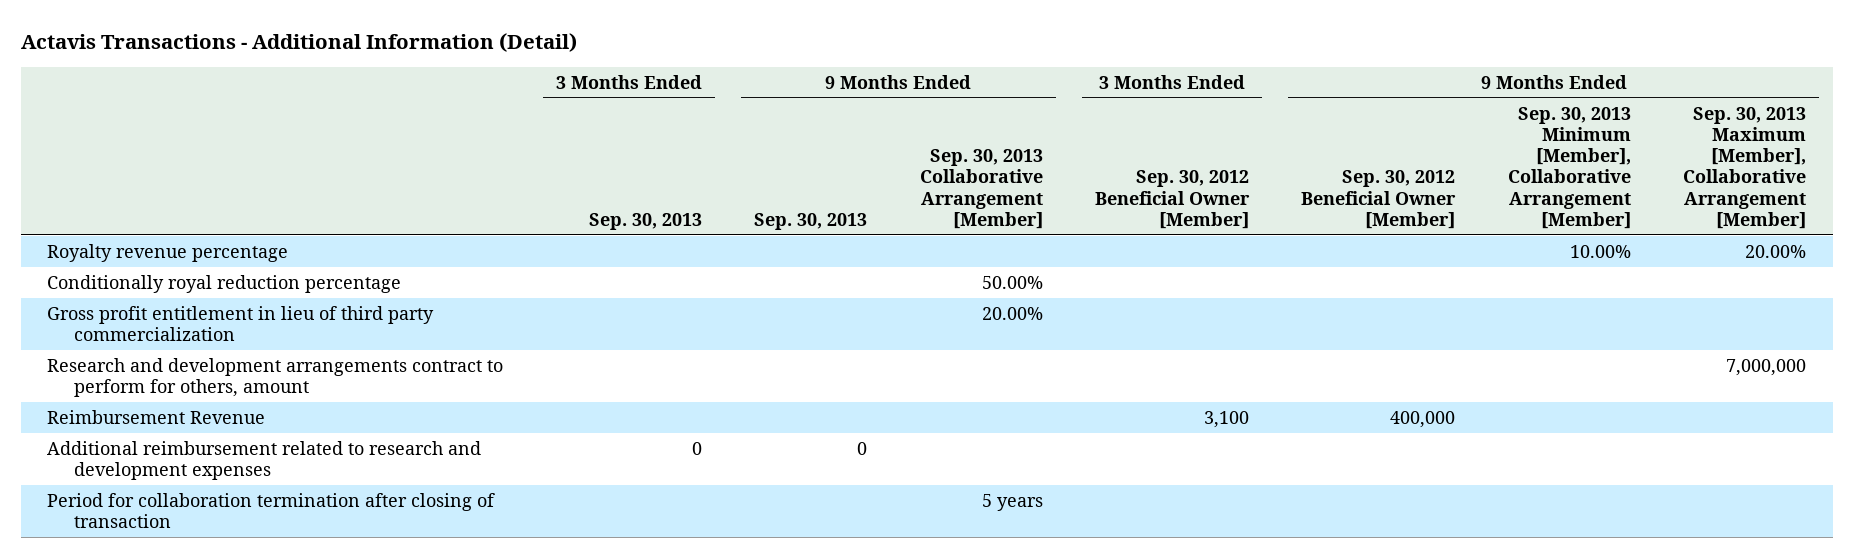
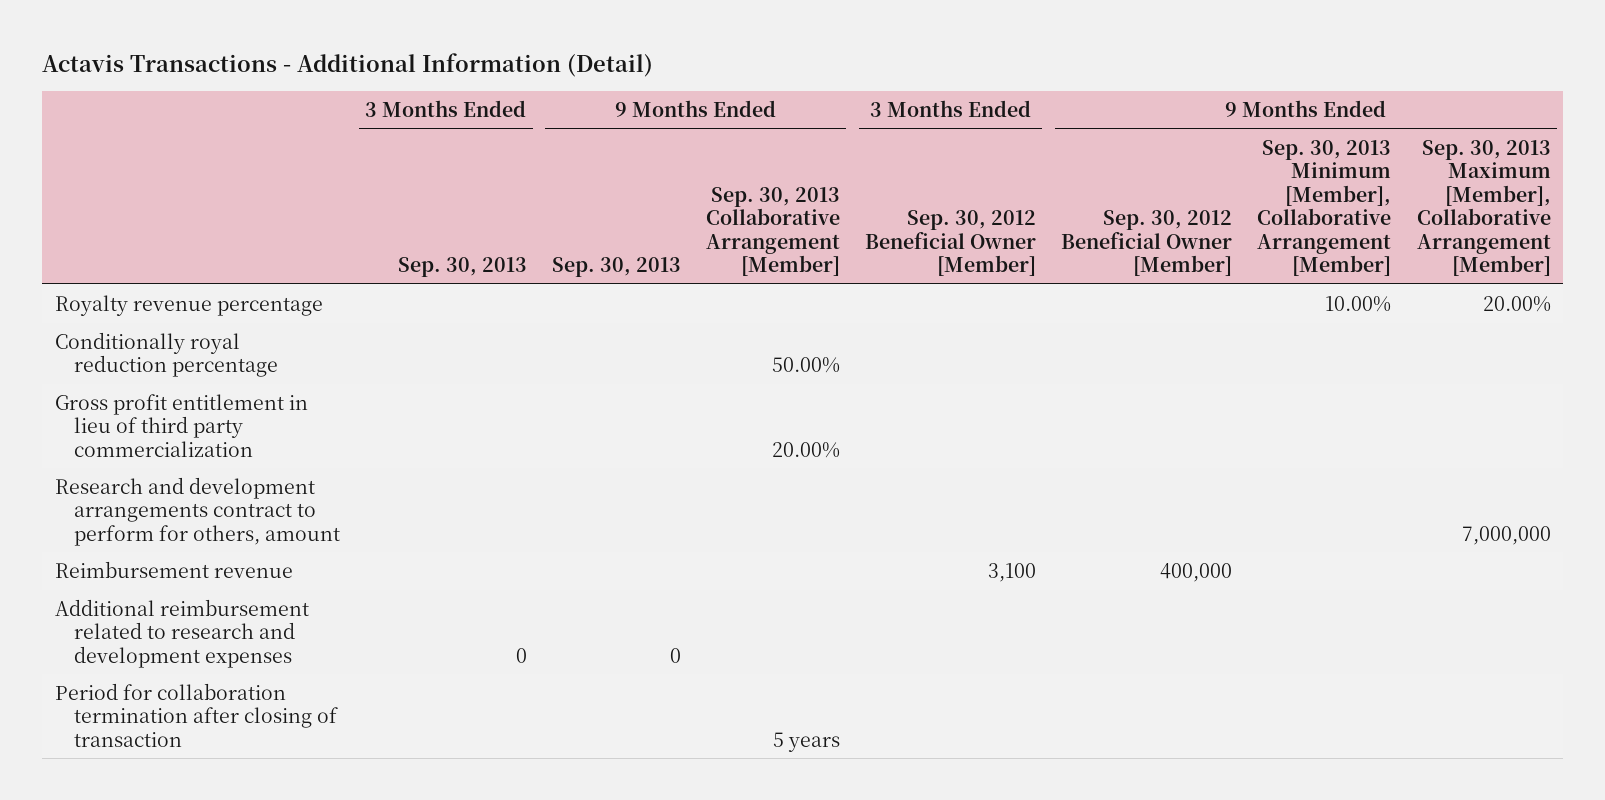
- Reimbursement Revenue | | | | 3,100 | 400,000 | |
+ Reimbursement revenue | | | | 3,100 | 400,000 | |

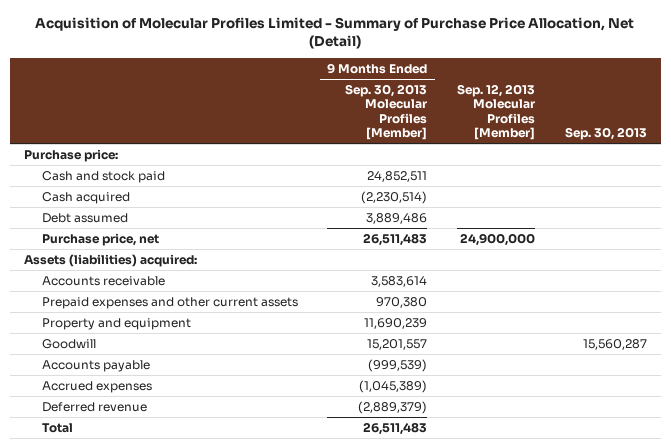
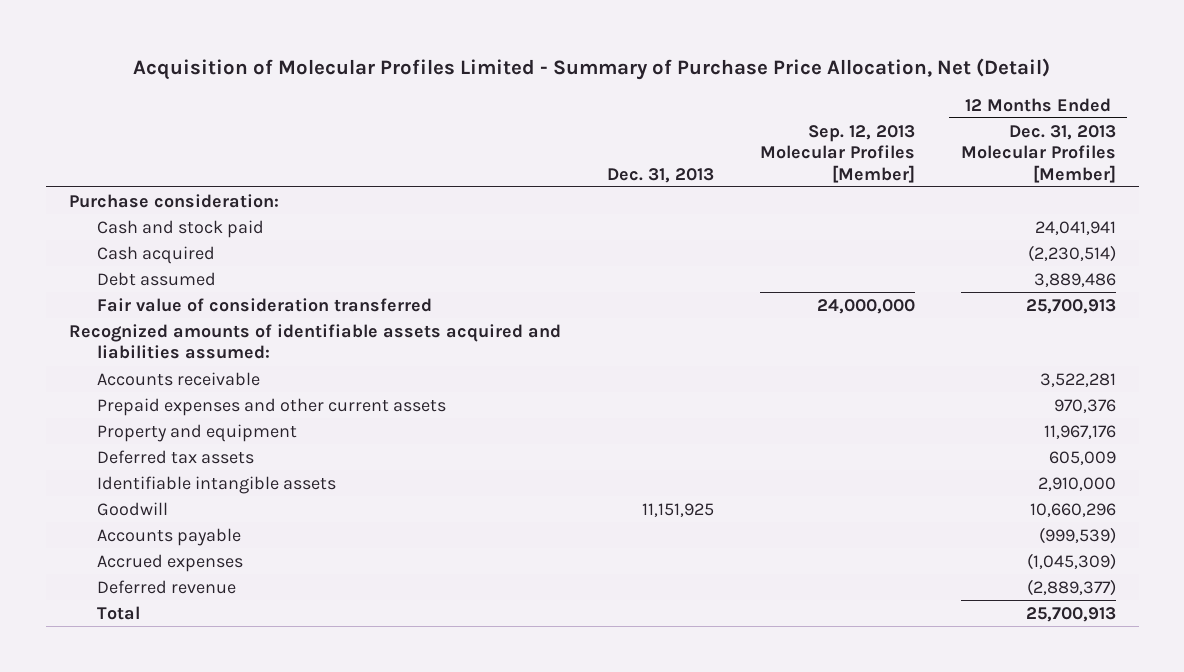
- | 9 Months Ended Sep. 30, 2013 Molecular Profiles [Member] | Sep. 12, 2013 Molecular Profiles [Member] | Sep. 30, 2013
+ | Dec. 31, 2013 | Sep. 12, 2013 Molecular Profiles [Member] | 12 Months Ended Dec. 31, 2013 Molecular Profiles [Member]
- Purchase price:
+ Purchase consideration:
- Purchase price, net | 26,511,483 | 24,900,000 |
- Assets (liabilities) acquired:
+ Fair value of consideration transferred | | 24,000,000 | 25,700,913
+ Recognized amounts of identifiable assets acquired and liabilities assumed:
+ Deferred tax assets | | | 605,009
+ Identifiable intangible assets | | | 2,910,000

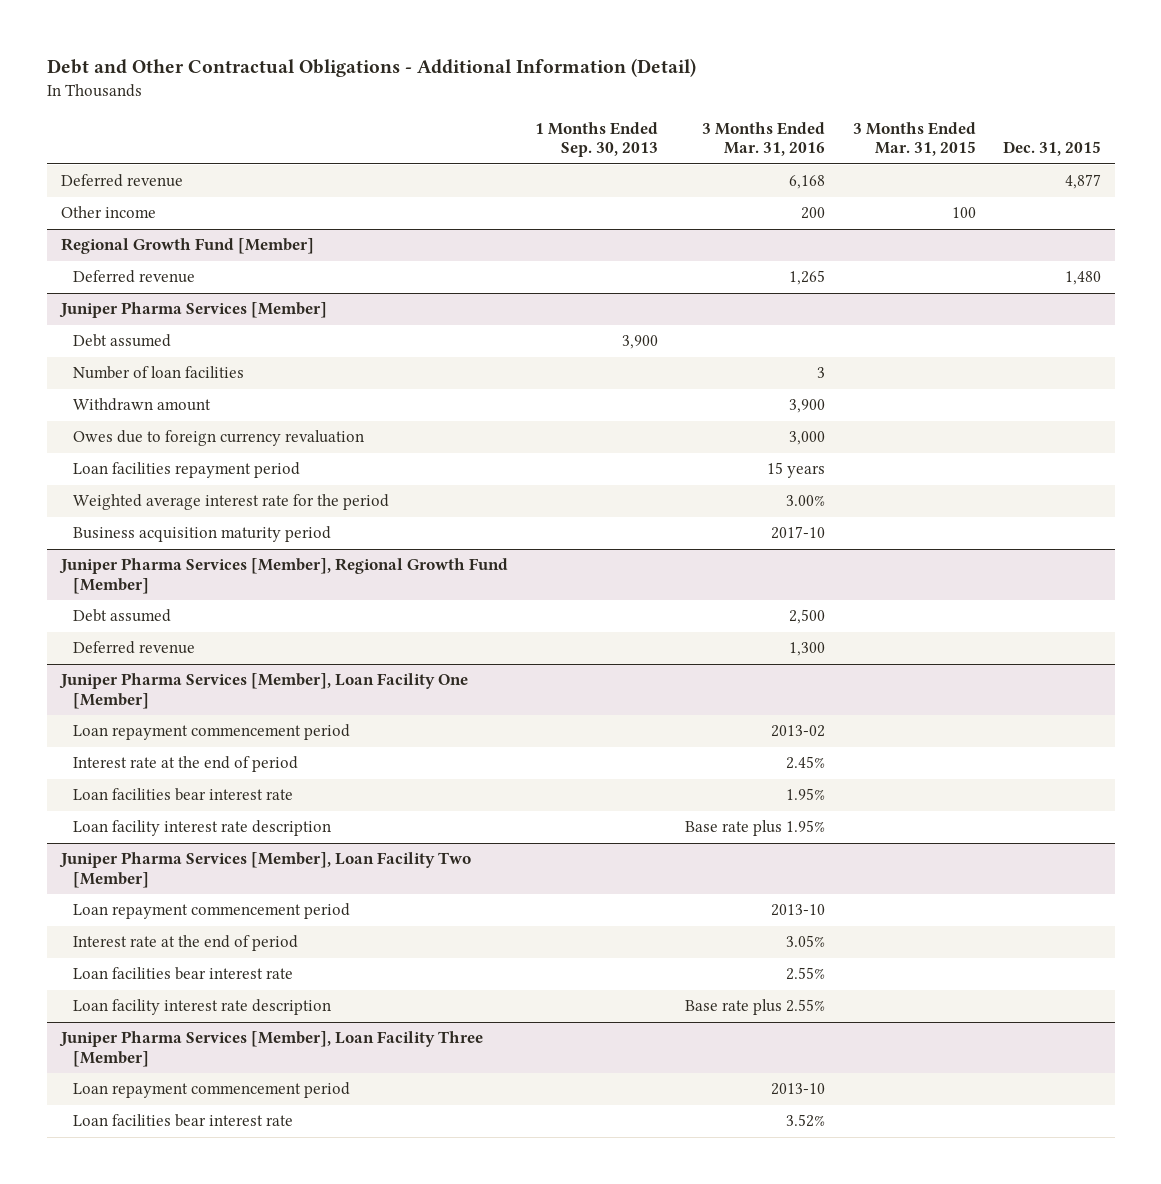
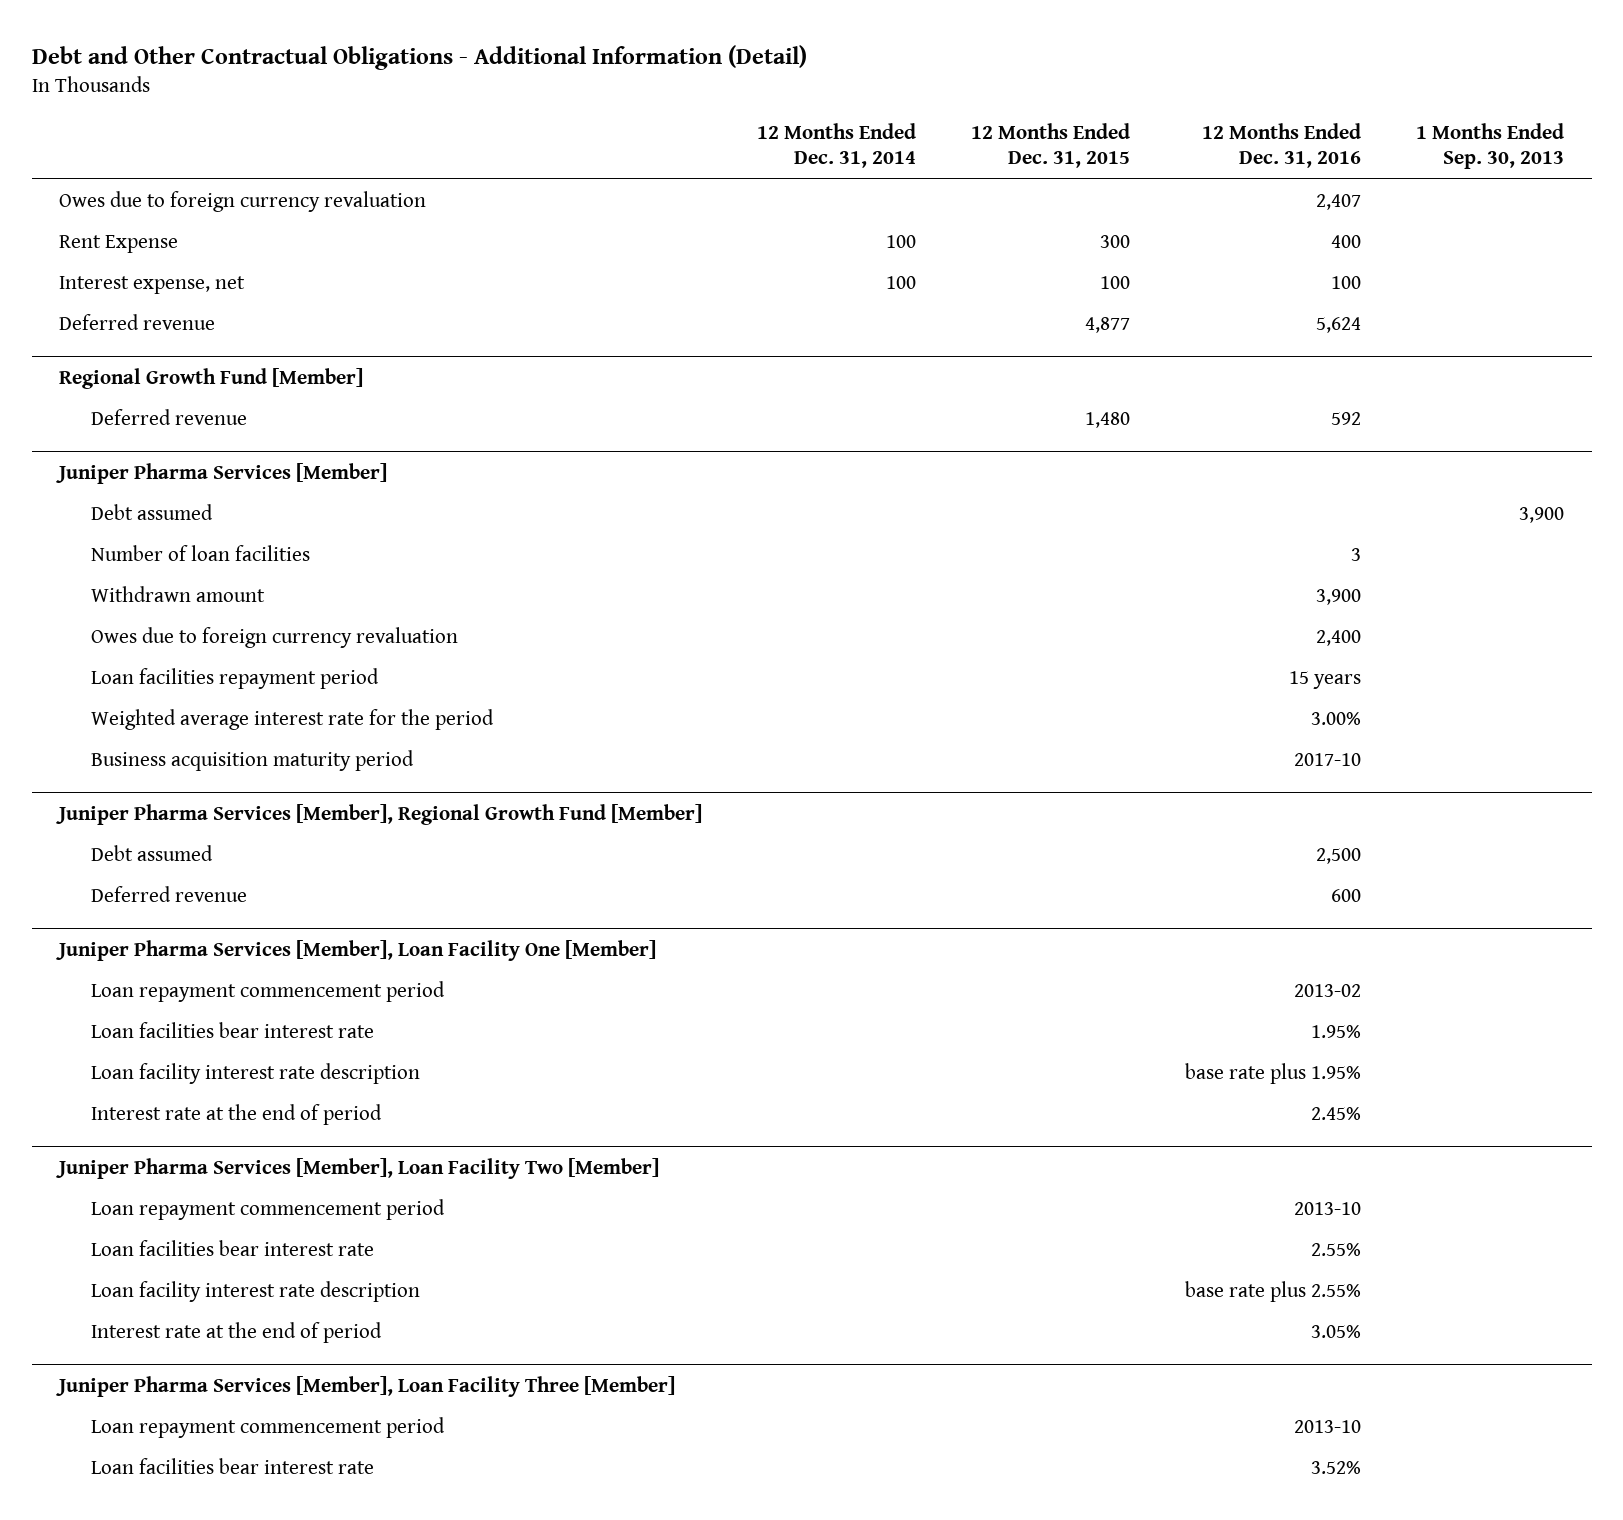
- | 1 Months Ended Sep. 30, 2013 | 3 Months Ended Mar. 31, 2016 | 3 Months Ended Mar. 31, 2015 | Dec. 31, 2015
+ | 12 Months Ended Dec. 31, 2014 | 12 Months Ended Dec. 31, 2015 | 12 Months Ended Dec. 31, 2016 | 1 Months Ended Sep. 30, 2013
+ Owes due to foreign currency revaluation | | | 2,407 |
+ Rent Expense | 100 | 300 | 400 |
+ Interest expense, net | 100 | 100 | 100 |
- Other income | | 200 | 100 |
@ Juniper Pharma Services [Member], Loan Facility One [Member]
moved down: Interest rate at the end of period | | | 2.45% |
@ Juniper Pharma Services [Member], Loan Facility Two [Member]
moved down: Interest rate at the end of period | | | 3.05% |

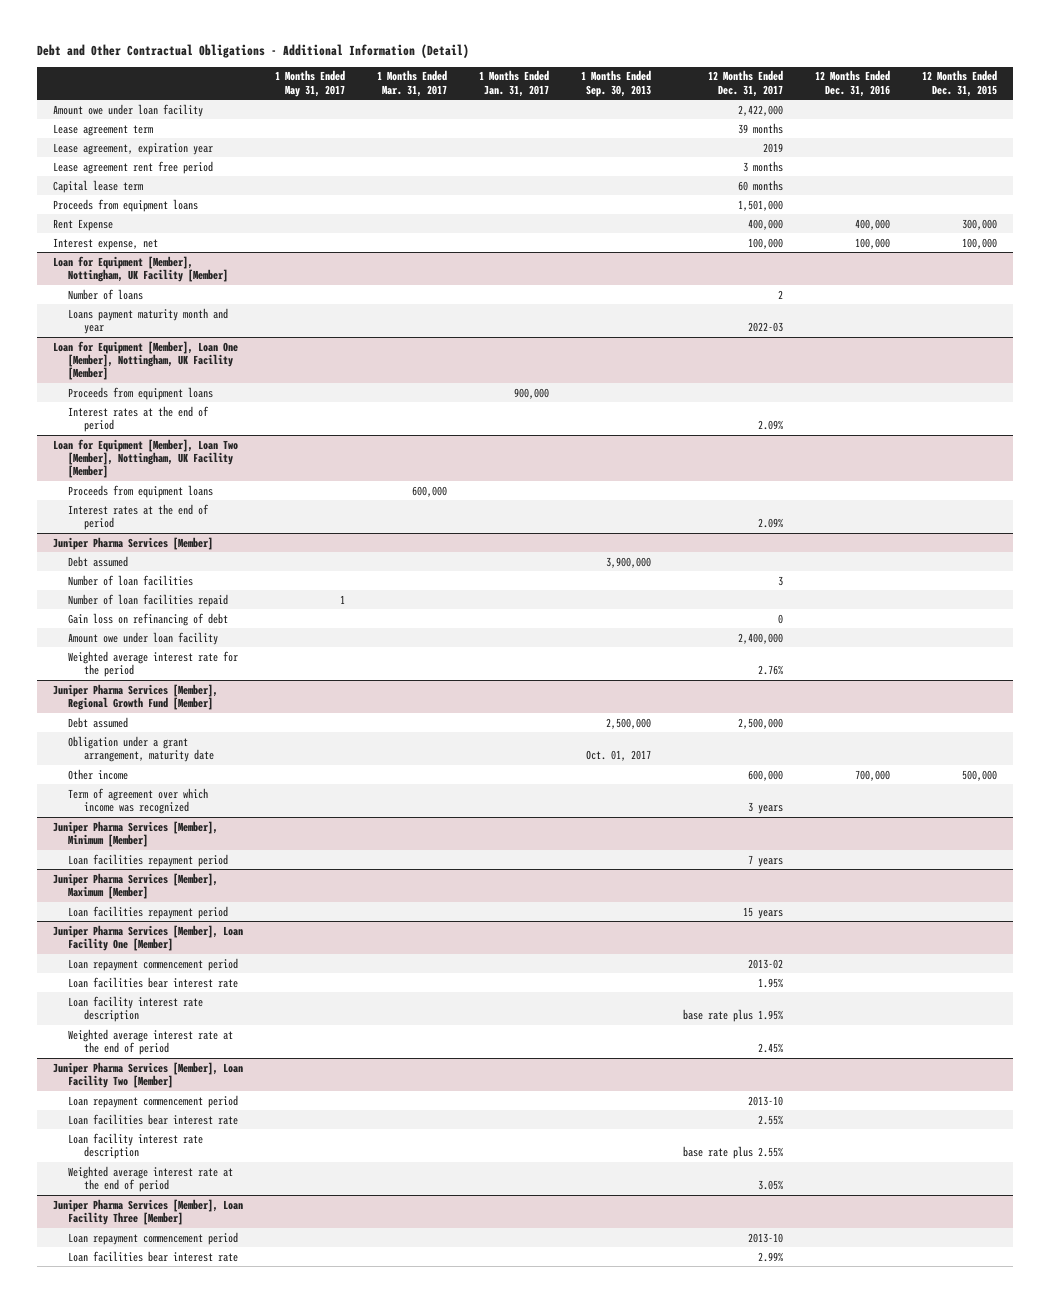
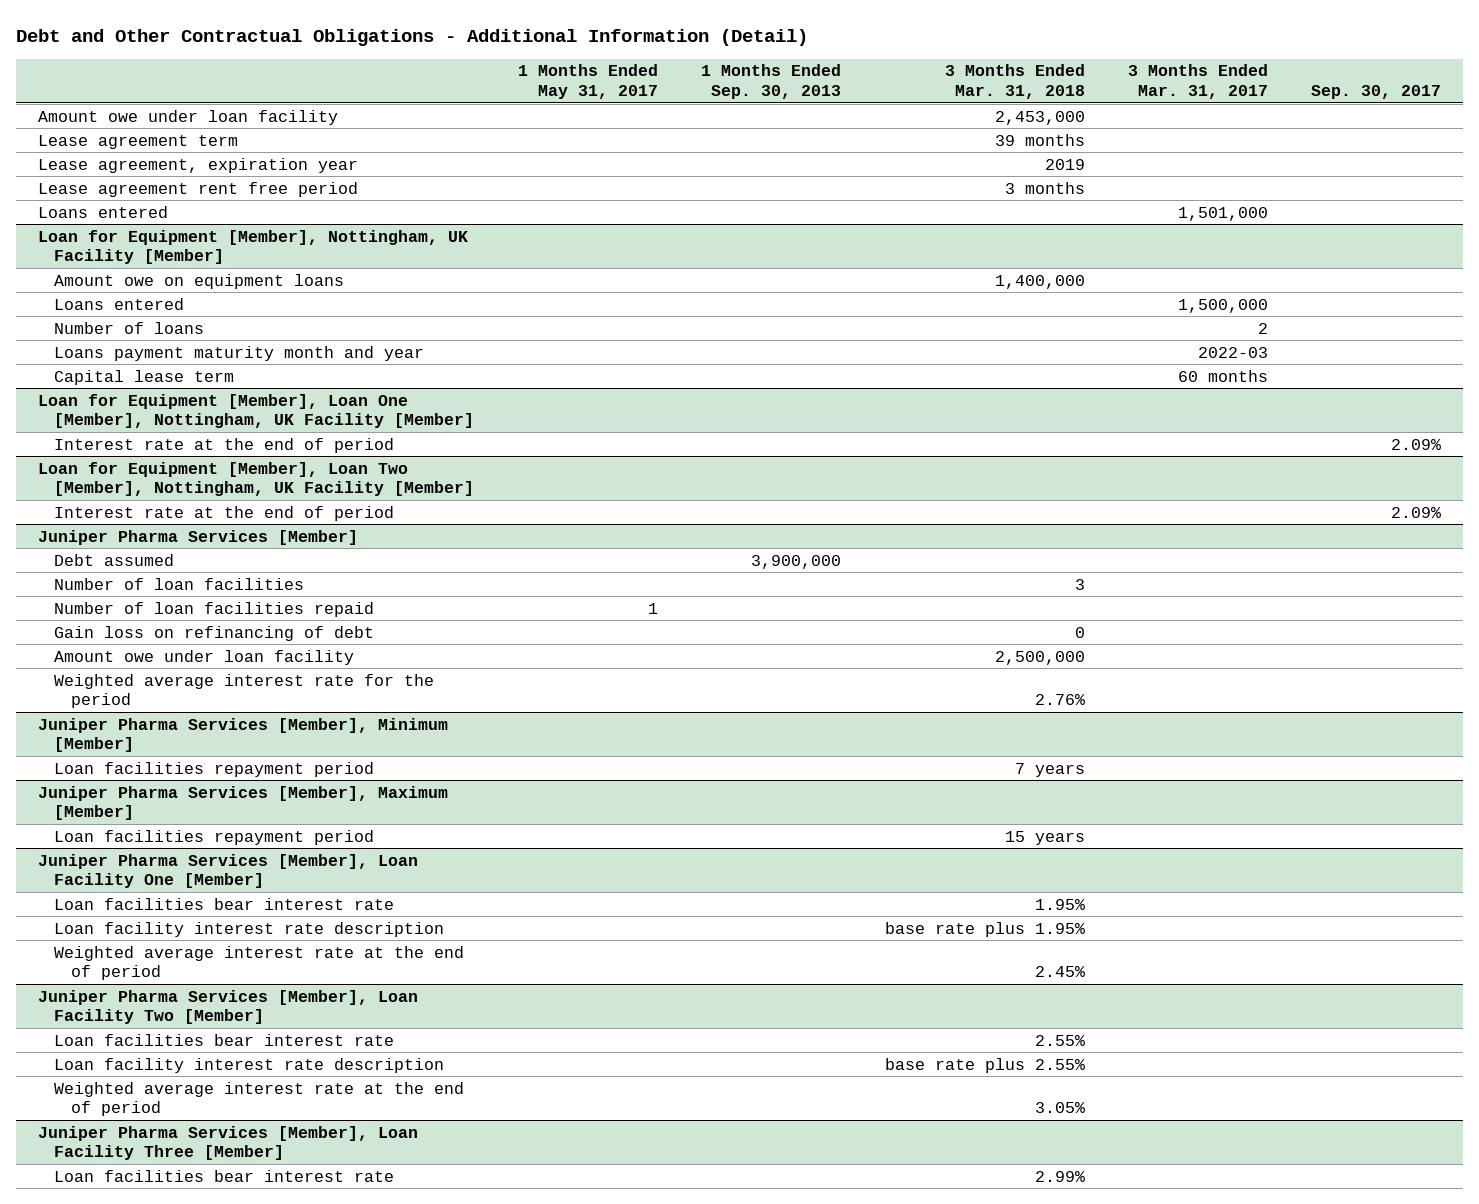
- | 1 Months Ended May 31, 2017 | 1 Months Ended Mar. 31, 2017 | 1 Months Ended Jan. 31, 2017 | 1 Months Ended Sep. 30, 2013 | 12 Months Ended Dec. 31, 2017 | 12 Months Ended Dec. 31, 2016 | 12 Months Ended Dec. 31, 2015
+ | 1 Months Ended May 31, 2017 | 1 Months Ended Sep. 30, 2013 | 3 Months Ended Mar. 31, 2018 | 3 Months Ended Mar. 31, 2017 | Sep. 30, 2017
- Capital lease term | | | | | 60 months | |
- Proceeds from equipment loans | | | | | 1,501,000 | |
- Rent Expense | | | | | 400,000 | 400,000 | 300,000
- Interest expense, net | | | | | 100,000 | 100,000 | 100,000
+ Loans entered | | | | 1,501,000 |
@ Loan for Equipment [Member], Nottingham, UK Facility [Member]
+ Amount owe on equipment loans | | | 1,400,000 | |
+ Loans entered | | | | 1,500,000 |
+ Capital lease term | | | | 60 months |
@ Loan for Equipment [Member], Loan One [Member], Nottingham, UK Facility [Member]
- Proceeds from equipment loans | | | 900,000 | | | |
- Interest rates at the end of period | | | | | 2.09% | |
+ Interest rate at the end of period | | | | | 2.09%
@ Loan for Equipment [Member], Loan Two [Member], Nottingham, UK Facility [Member]
- Proceeds from equipment loans | | 600,000 | | | | |
- Interest rates at the end of period | | | | | 2.09% | |
+ Interest rate at the end of period | | | | | 2.09%
- Juniper Pharma Services [Member], Regional Growth Fund [Member]
- Debt assumed | | | | 2,500,000 | 2,500,000 | |
- Obligation under a grant arrangement, maturity date | | | | Oct. 01, 2017 | | |
- Other income | | | | | 600,000 | 700,000 | 500,000
- Term of agreement over which income was recognized | | | | | 3 years | |
@ Juniper Pharma Services [Member], Loan Facility One [Member]
- Loan repayment commencement period | | | | | 2013-02 | |
@ Juniper Pharma Services [Member], Loan Facility Two [Member]
- Loan repayment commencement period | | | | | 2013-10 | |
@ Juniper Pharma Services [Member], Loan Facility Three [Member]
- Loan repayment commencement period | | | | | 2013-10 | |

